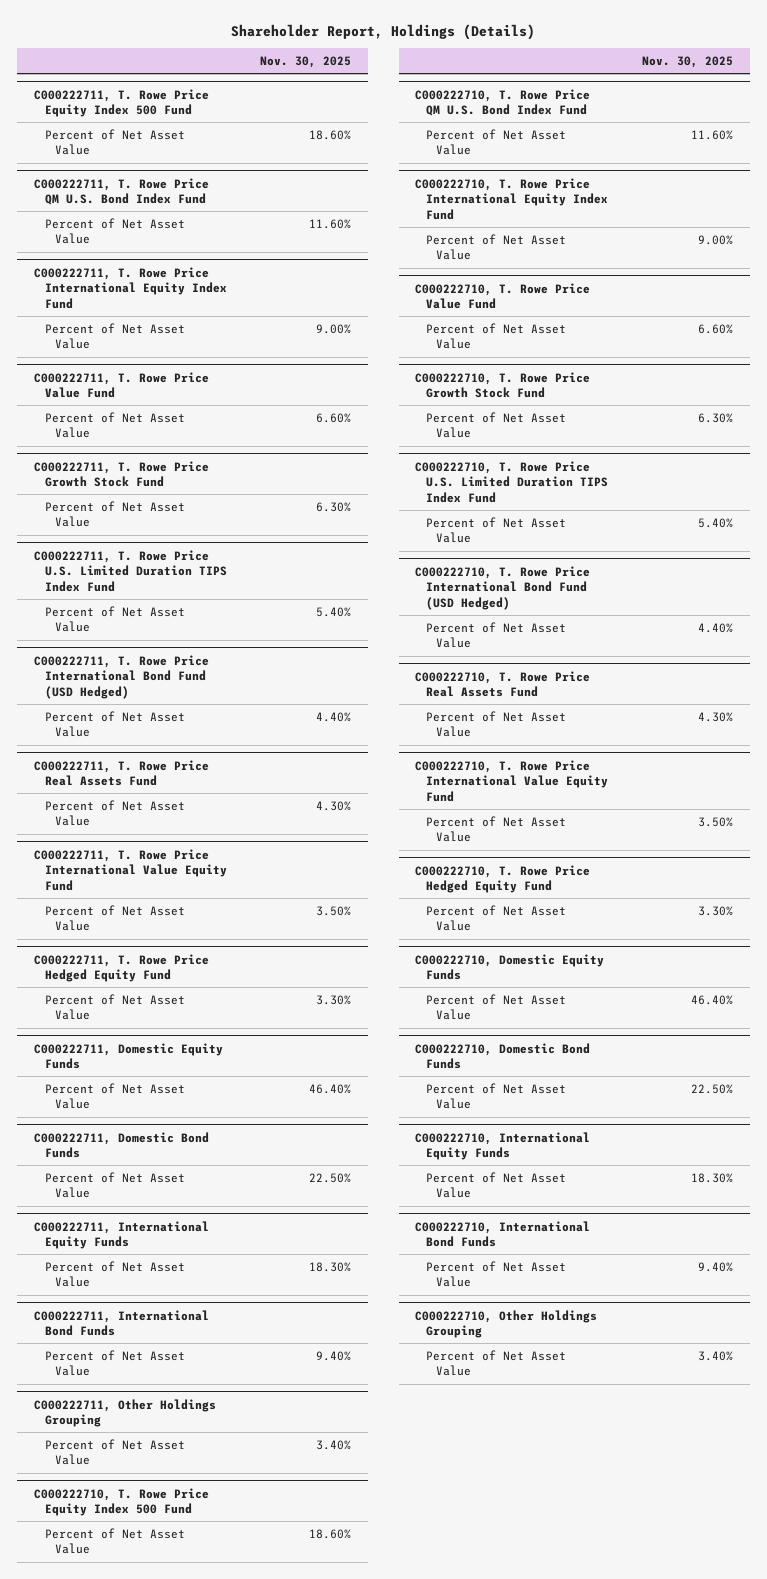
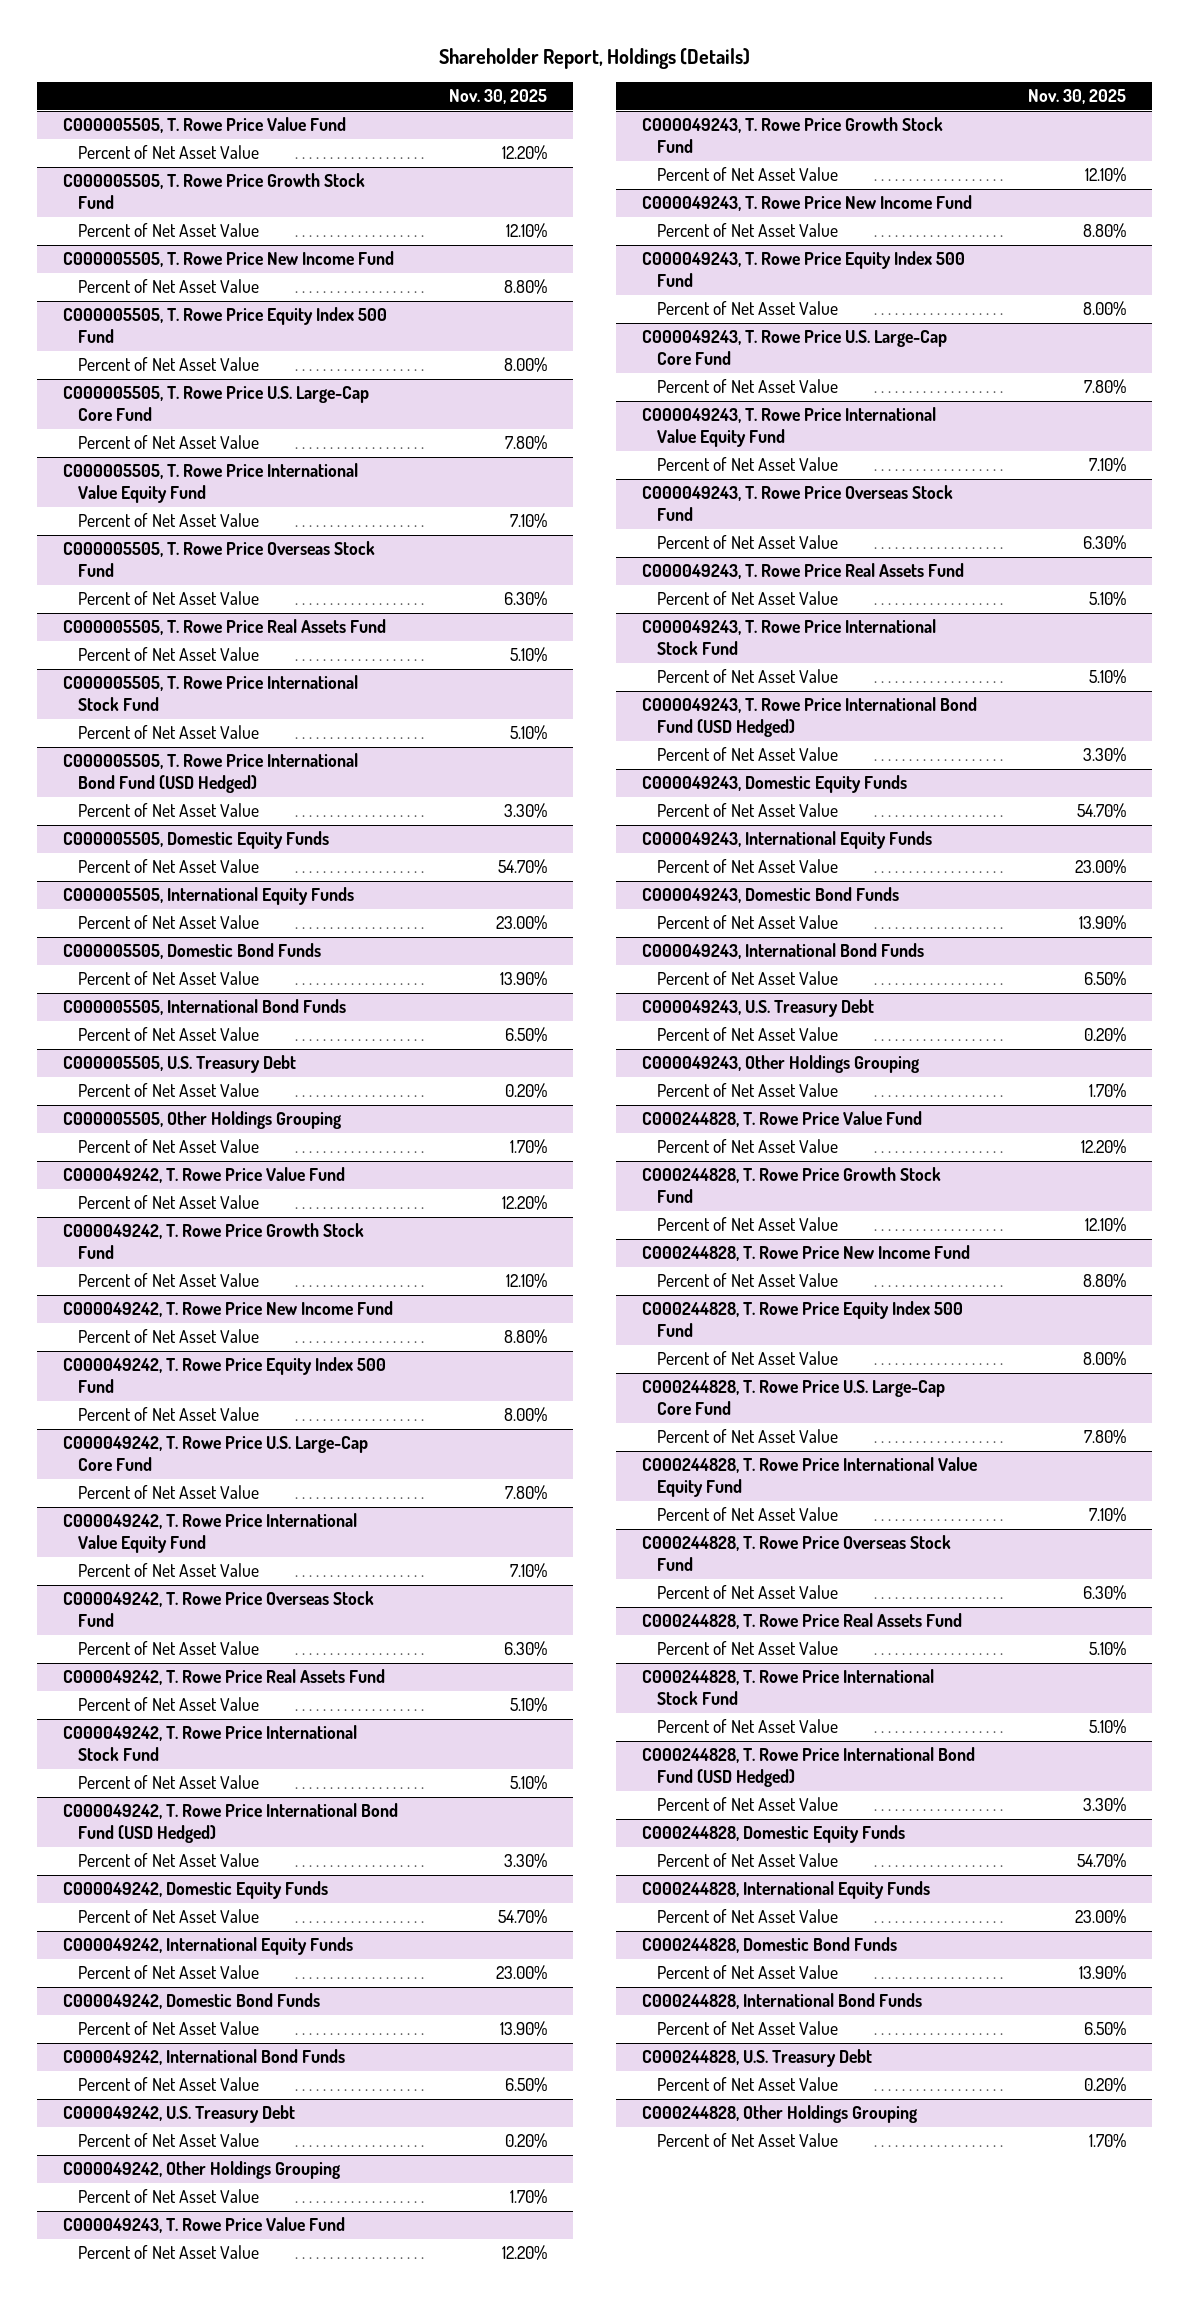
- C000222711, T. Rowe Price Equity Index 500 Fund
- Percent of Net Asset Value | 18.60%
- C000222711, T. Rowe Price QM U.S. Bond Index Fund
- Percent of Net Asset Value | 11.60%
- C000222711, T. Rowe Price International Equity Index Fund
- Percent of Net Asset Value | 9.00%
- C000222711, T. Rowe Price Value Fund
- Percent of Net Asset Value | 6.60%
- C000222711, T. Rowe Price Growth Stock Fund
+ C000005505, T. Rowe Price Value Fund
+ Percent of Net Asset Value | 12.20%
+ C000005505, T. Rowe Price Growth Stock Fund
+ Percent of Net Asset Value | 12.10%
+ C000005505, T. Rowe Price New Income Fund
+ Percent of Net Asset Value | 8.80%
+ C000005505, T. Rowe Price Equity Index 500 Fund
+ Percent of Net Asset Value | 8.00%
+ C000005505, T. Rowe Price U.S. Large-Cap Core Fund
+ Percent of Net Asset Value | 7.80%
+ C000005505, T. Rowe Price International Value Equity Fund
+ Percent of Net Asset Value | 7.10%
+ C000005505, T. Rowe Price Overseas Stock Fund
- C000222711, T. Rowe Price U.S. Limited Duration TIPS Index Fund
- Percent of Net Asset Value | 5.40%
- C000222711, T. Rowe Price International Bond Fund (USD Hedged)
- Percent of Net Asset Value | 4.40%
- C000222711, T. Rowe Price Real Assets Fund
- Percent of Net Asset Value | 4.30%
- C000222711, T. Rowe Price International Value Equity Fund
- Percent of Net Asset Value | 3.50%
- C000222711, T. Rowe Price Hedged Equity Fund
+ C000005505, T. Rowe Price Real Assets Fund
+ Percent of Net Asset Value | 5.10%
+ C000005505, T. Rowe Price International Stock Fund
+ Percent of Net Asset Value | 5.10%
+ C000005505, T. Rowe Price International Bond Fund (USD Hedged)
- C000222711, Domestic Equity Funds
- Percent of Net Asset Value | 46.40%
- C000222711, Domestic Bond Funds
- Percent of Net Asset Value | 22.50%
- C000222711, International Equity Funds
- Percent of Net Asset Value | 18.30%
- C000222711, International Bond Funds
- Percent of Net Asset Value | 9.40%
- C000222711, Other Holdings Grouping
- Percent of Net Asset Value | 3.40%
- C000222710, T. Rowe Price Equity Index 500 Fund
- Percent of Net Asset Value | 18.60%
- C000222710, T. Rowe Price QM U.S. Bond Index Fund
- Percent of Net Asset Value | 11.60%
- C000222710, T. Rowe Price International Equity Index Fund
- Percent of Net Asset Value | 9.00%
- C000222710, T. Rowe Price Value Fund
- Percent of Net Asset Value | 6.60%
- C000222710, T. Rowe Price Growth Stock Fund
+ C000005505, Domestic Equity Funds
+ Percent of Net Asset Value | 54.70%
+ C000005505, International Equity Funds
+ Percent of Net Asset Value | 23.00%
+ C000005505, Domestic Bond Funds
+ Percent of Net Asset Value | 13.90%
+ C000005505, International Bond Funds
+ Percent of Net Asset Value | 6.50%
+ C000005505, U.S. Treasury Debt
+ Percent of Net Asset Value | 0.20%
+ C000005505, Other Holdings Grouping
+ Percent of Net Asset Value | 1.70%
+ C000049242, T. Rowe Price Value Fund
+ Percent of Net Asset Value | 12.20%
+ C000049242, T. Rowe Price Growth Stock Fund
+ Percent of Net Asset Value | 12.10%
+ C000049242, T. Rowe Price New Income Fund
+ Percent of Net Asset Value | 8.80%
+ C000049242, T. Rowe Price Equity Index 500 Fund
+ Percent of Net Asset Value | 8.00%
+ C000049242, T. Rowe Price U.S. Large-Cap Core Fund
+ Percent of Net Asset Value | 7.80%
+ C000049242, T. Rowe Price International Value Equity Fund
+ Percent of Net Asset Value | 7.10%
+ C000049242, T. Rowe Price Overseas Stock Fund
- C000222710, T. Rowe Price U.S. Limited Duration TIPS Index Fund
- Percent of Net Asset Value | 5.40%
- C000222710, T. Rowe Price International Bond Fund (USD Hedged)
- Percent of Net Asset Value | 4.40%
- C000222710, T. Rowe Price Real Assets Fund
- Percent of Net Asset Value | 4.30%
- C000222710, T. Rowe Price International Value Equity Fund
- Percent of Net Asset Value | 3.50%
- C000222710, T. Rowe Price Hedged Equity Fund
+ C000049242, T. Rowe Price Real Assets Fund
+ Percent of Net Asset Value | 5.10%
+ C000049242, T. Rowe Price International Stock Fund
+ Percent of Net Asset Value | 5.10%
+ C000049242, T. Rowe Price International Bond Fund (USD Hedged)
- C000222710, Domestic Equity Funds
- Percent of Net Asset Value | 46.40%
- C000222710, Domestic Bond Funds
- Percent of Net Asset Value | 22.50%
- C000222710, International Equity Funds
- Percent of Net Asset Value | 18.30%
- C000222710, International Bond Funds
- Percent of Net Asset Value | 9.40%
- C000222710, Other Holdings Grouping
- Percent of Net Asset Value | 3.40%
+ C000049242, Domestic Equity Funds
+ Percent of Net Asset Value | 54.70%
+ C000049242, International Equity Funds
+ Percent of Net Asset Value | 23.00%
+ C000049242, Domestic Bond Funds
+ Percent of Net Asset Value | 13.90%
+ C000049242, International Bond Funds
+ Percent of Net Asset Value | 6.50%
+ C000049242, U.S. Treasury Debt
+ Percent of Net Asset Value | 0.20%
+ C000049242, Other Holdings Grouping
+ Percent of Net Asset Value | 1.70%
+ C000049243, T. Rowe Price Value Fund
+ Percent of Net Asset Value | 12.20%
+ C000049243, T. Rowe Price Growth Stock Fund
+ Percent of Net Asset Value | 12.10%
+ C000049243, T. Rowe Price New Income Fund
+ Percent of Net Asset Value | 8.80%
+ C000049243, T. Rowe Price Equity Index 500 Fund
+ Percent of Net Asset Value | 8.00%
+ C000049243, T. Rowe Price U.S. Large-Cap Core Fund
+ Percent of Net Asset Value | 7.80%
+ C000049243, T. Rowe Price International Value Equity Fund
+ Percent of Net Asset Value | 7.10%
+ C000049243, T. Rowe Price Overseas Stock Fund
+ Percent of Net Asset Value | 6.30%
+ C000049243, T. Rowe Price Real Assets Fund
+ Percent of Net Asset Value | 5.10%
+ C000049243, T. Rowe Price International Stock Fund
+ Percent of Net Asset Value | 5.10%
+ C000049243, T. Rowe Price International Bond Fund (USD Hedged)
+ Percent of Net Asset Value | 3.30%
+ C000049243, Domestic Equity Funds
+ Percent of Net Asset Value | 54.70%
+ C000049243, International Equity Funds
+ Percent of Net Asset Value | 23.00%
+ C000049243, Domestic Bond Funds
+ Percent of Net Asset Value | 13.90%
+ C000049243, International Bond Funds
+ Percent of Net Asset Value | 6.50%
+ C000049243, U.S. Treasury Debt
+ Percent of Net Asset Value | 0.20%
+ C000049243, Other Holdings Grouping
+ Percent of Net Asset Value | 1.70%
+ C000244828, T. Rowe Price Value Fund
+ Percent of Net Asset Value | 12.20%
+ C000244828, T. Rowe Price Growth Stock Fund
+ Percent of Net Asset Value | 12.10%
+ C000244828, T. Rowe Price New Income Fund
+ Percent of Net Asset Value | 8.80%
+ C000244828, T. Rowe Price Equity Index 500 Fund
+ Percent of Net Asset Value | 8.00%
+ C000244828, T. Rowe Price U.S. Large-Cap Core Fund
+ Percent of Net Asset Value | 7.80%
+ C000244828, T. Rowe Price International Value Equity Fund
+ Percent of Net Asset Value | 7.10%
+ C000244828, T. Rowe Price Overseas Stock Fund
+ Percent of Net Asset Value | 6.30%
+ C000244828, T. Rowe Price Real Assets Fund
+ Percent of Net Asset Value | 5.10%
+ C000244828, T. Rowe Price International Stock Fund
+ Percent of Net Asset Value | 5.10%
+ C000244828, T. Rowe Price International Bond Fund (USD Hedged)
+ Percent of Net Asset Value | 3.30%
+ C000244828, Domestic Equity Funds
+ Percent of Net Asset Value | 54.70%
+ C000244828, International Equity Funds
+ Percent of Net Asset Value | 23.00%
+ C000244828, Domestic Bond Funds
+ Percent of Net Asset Value | 13.90%
+ C000244828, International Bond Funds
+ Percent of Net Asset Value | 6.50%
+ C000244828, U.S. Treasury Debt
+ Percent of Net Asset Value | 0.20%
+ C000244828, Other Holdings Grouping
+ Percent of Net Asset Value | 1.70%

